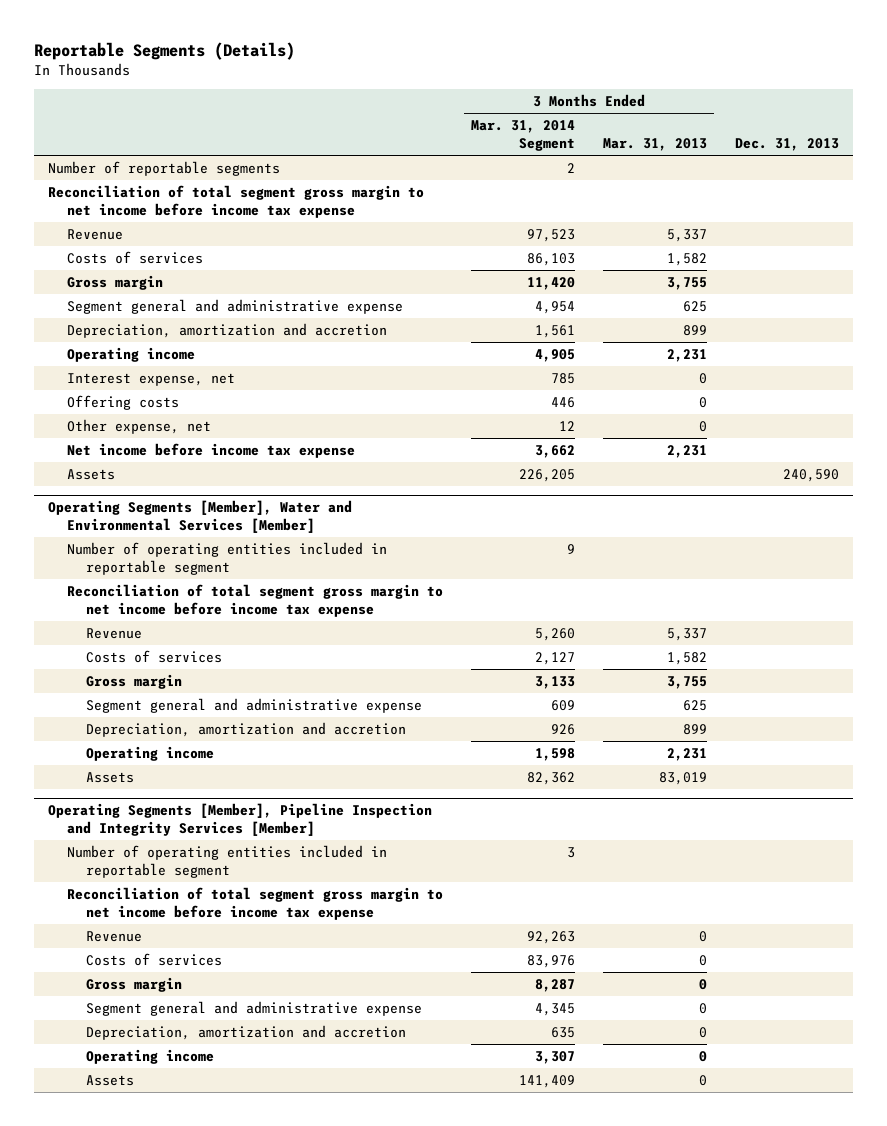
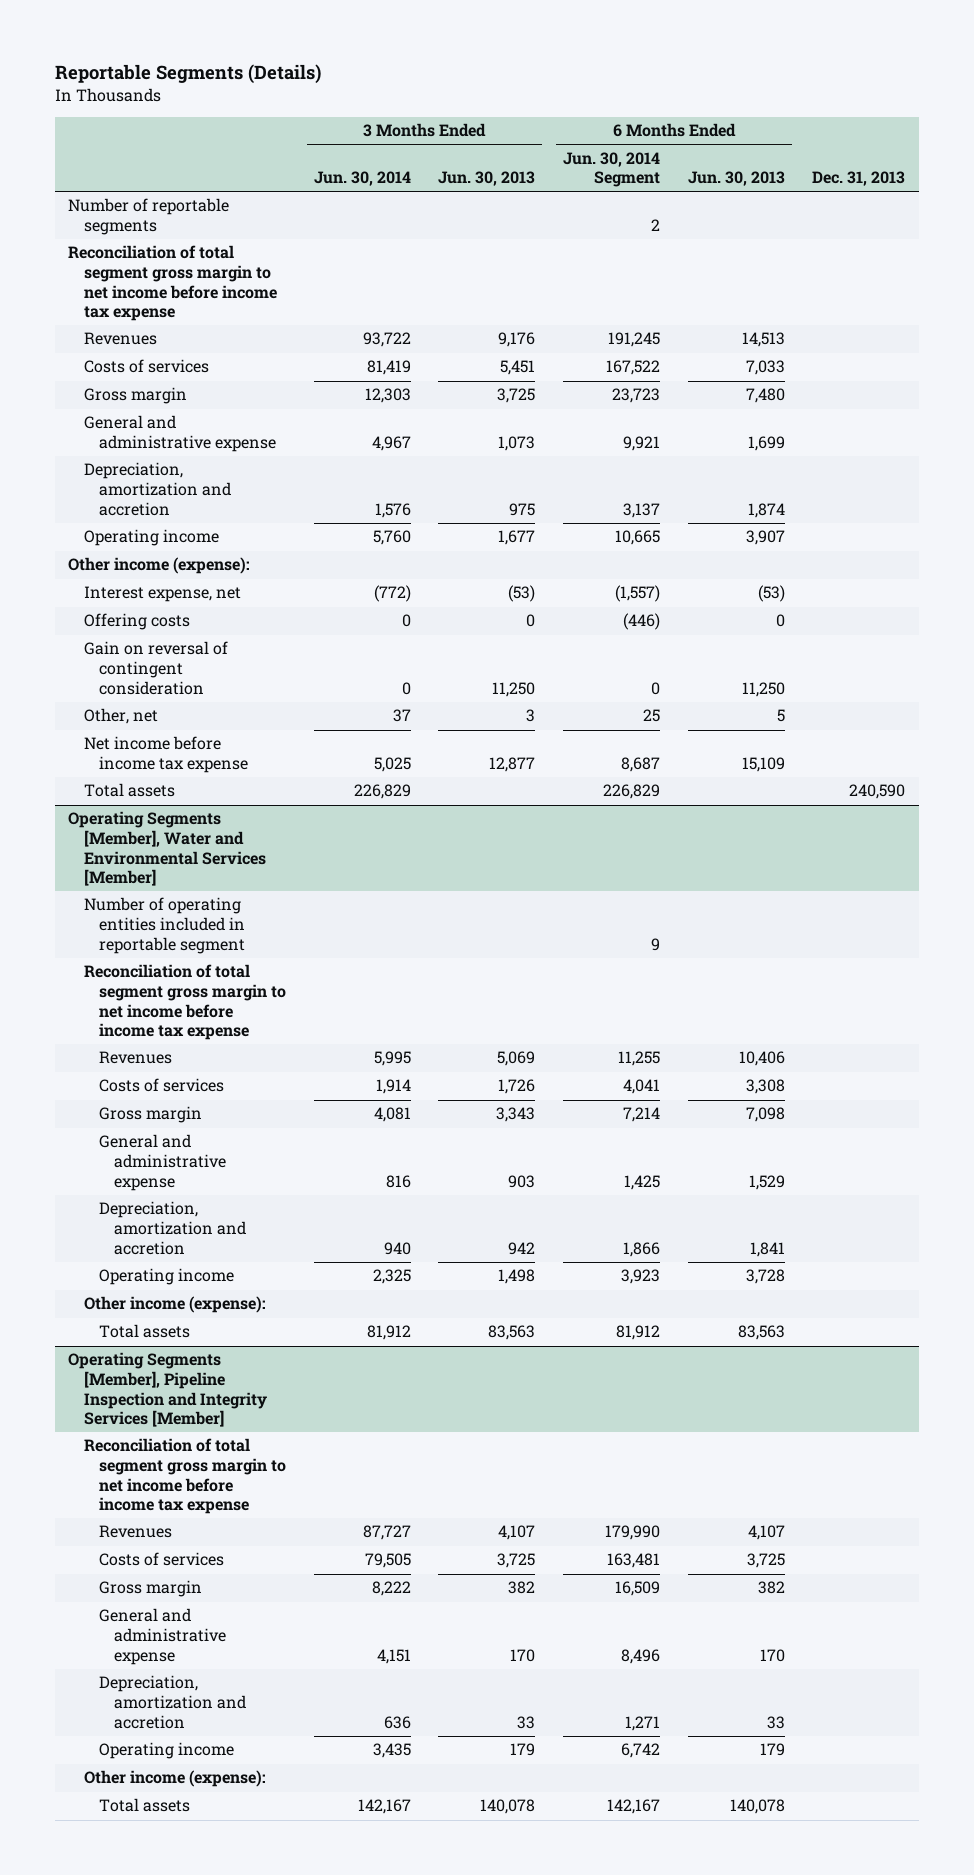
- | 3 Months Ended Mar. 31, 2014 Segment | 3 Months Ended Mar. 31, 2013 | Dec. 31, 2013
+ | 3 Months Ended Jun. 30, 2014 | 3 Months Ended Jun. 30, 2013 | 6 Months Ended Jun. 30, 2014 Segment | 6 Months Ended Jun. 30, 2013 | Dec. 31, 2013
- Revenue | 97,523 | 5,337 |
+ Revenues | 93,722 | 9,176 | 191,245 | 14,513 |
- Segment general and administrative expense | 4,954 | 625 |
+ General and administrative expense | 4,967 | 1,073 | 9,921 | 1,699 |
+ Other income (expense):
- Other expense, net | 12 | 0 |
+ Gain on reversal of contingent consideration | 0 | 11,250 | 0 | 11,250 |
+ Other, net | 37 | 3 | 25 | 5 |
- Assets | 226,205 | | 240,590
+ Total assets | 226,829 | | 226,829 | | 240,590
@ Operating Segments [Member], Water and Environmental Services [Member]
- Revenue | 5,260 | 5,337 |
+ Revenues | 5,995 | 5,069 | 11,255 | 10,406 |
- Segment general and administrative expense | 609 | 625 |
+ General and administrative expense | 816 | 903 | 1,425 | 1,529 |
- Assets | 82,362 | 83,019 |
+ Other income (expense):
+ Total assets | 81,912 | 83,563 | 81,912 | 83,563 |
@ Operating Segments [Member], Pipeline Inspection and Integrity Services [Member]
- Number of operating entities included in reportable segment | 3 | |
- Revenue | 92,263 | 0 |
+ Revenues | 87,727 | 4,107 | 179,990 | 4,107 |
- Segment general and administrative expense | 4,345 | 0 |
+ General and administrative expense | 4,151 | 170 | 8,496 | 170 |
- Assets | 141,409 | 0 |
+ Other income (expense):
+ Total assets | 142,167 | 140,078 | 142,167 | 140,078 |

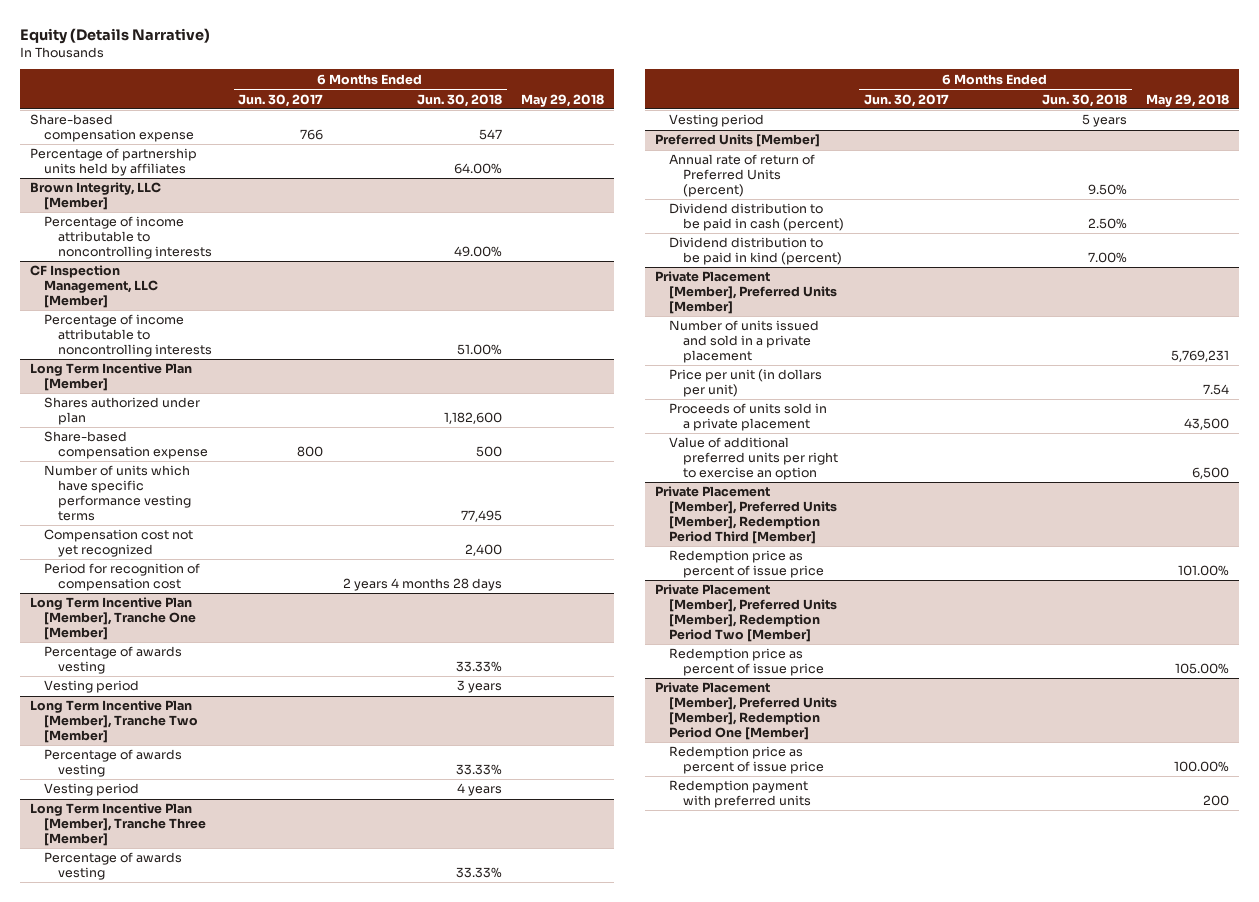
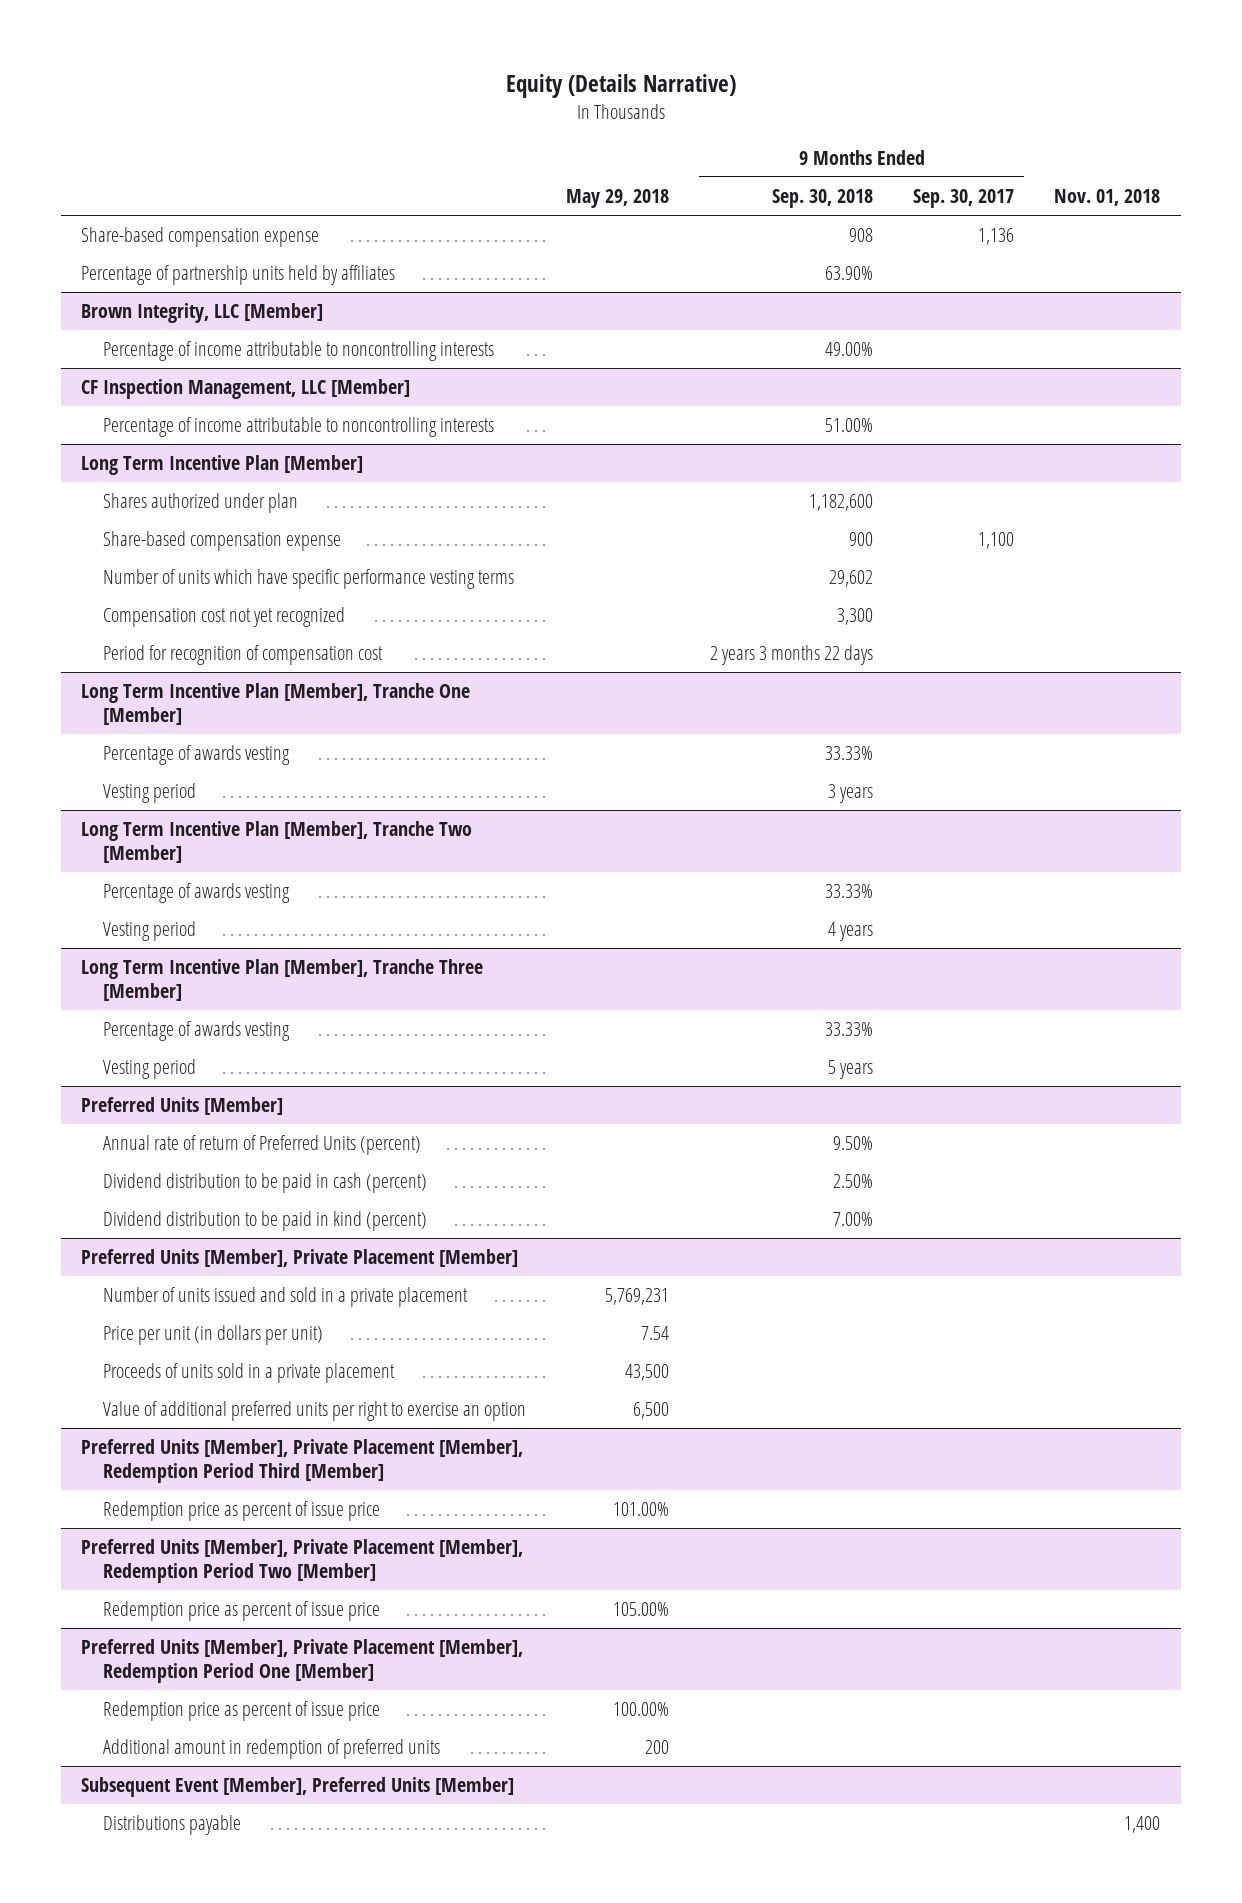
- | 6 Months Ended Jun. 30, 2017 | 6 Months Ended Jun. 30, 2018 | May 29, 2018
+ | May 29, 2018 | 9 Months Ended Sep. 30, 2018 | 9 Months Ended Sep. 30, 2017 | Nov. 01, 2018
- Private Placement [Member], Preferred Units [Member]
+ Preferred Units [Member], Private Placement [Member]
- Private Placement [Member], Preferred Units [Member], Redemption Period Third [Member]
+ Preferred Units [Member], Private Placement [Member], Redemption Period Third [Member]
- Private Placement [Member], Preferred Units [Member], Redemption Period Two [Member]
+ Preferred Units [Member], Private Placement [Member], Redemption Period Two [Member]
- Private Placement [Member], Preferred Units [Member], Redemption Period One [Member]
+ Preferred Units [Member], Private Placement [Member], Redemption Period One [Member]
- Redemption payment with preferred units | | | 200
+ Additional amount in redemption of preferred units | 200 | | |
+ Subsequent Event [Member], Preferred Units [Member]
+ Distributions payable | | | | 1,400

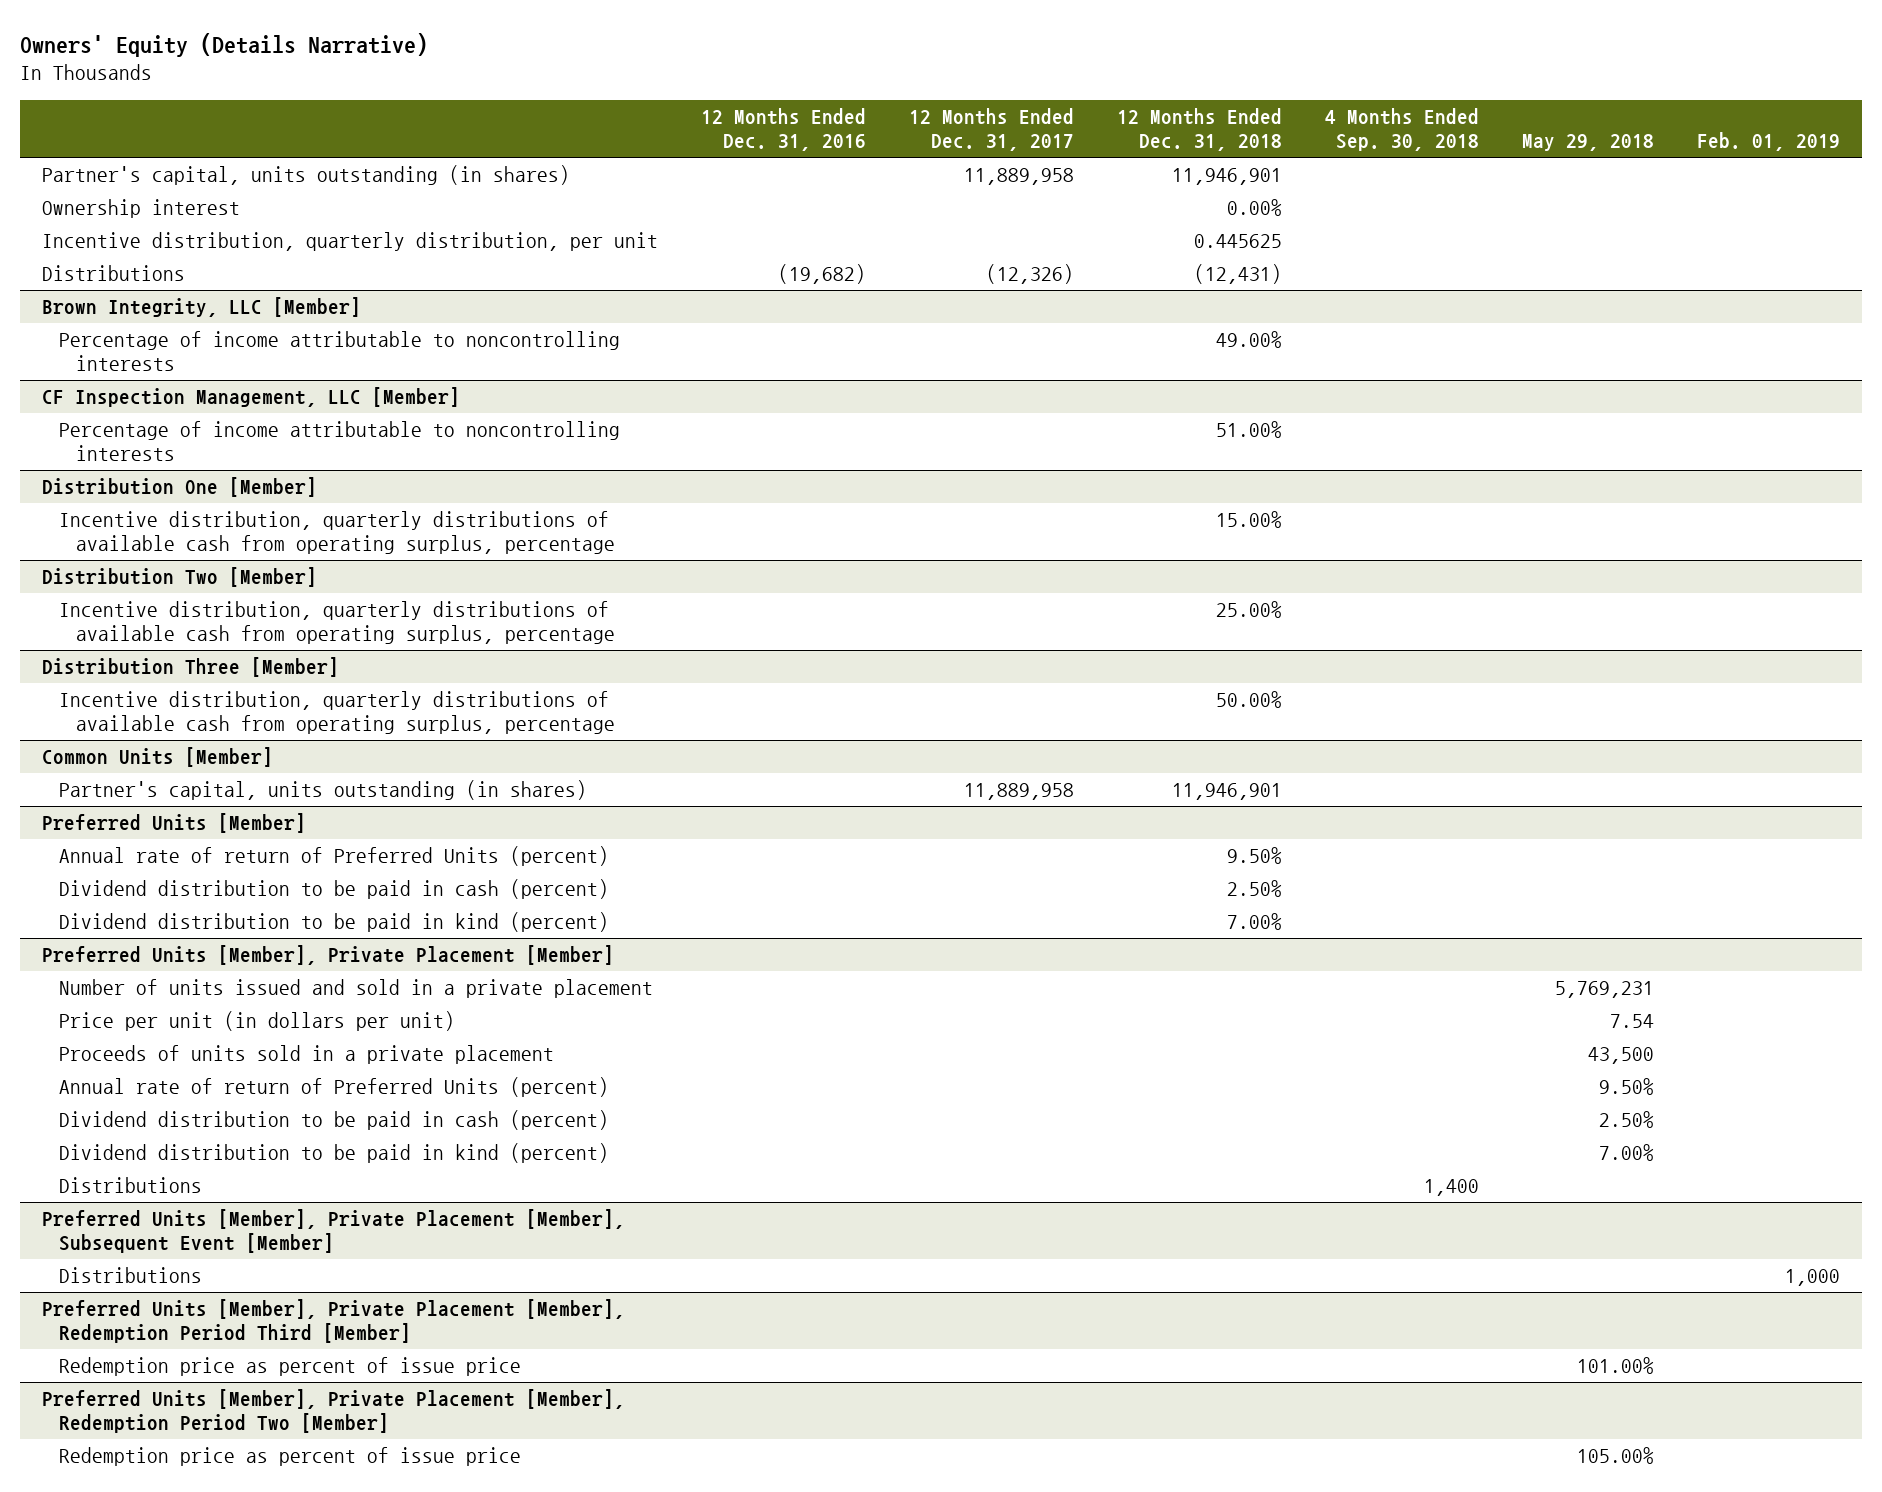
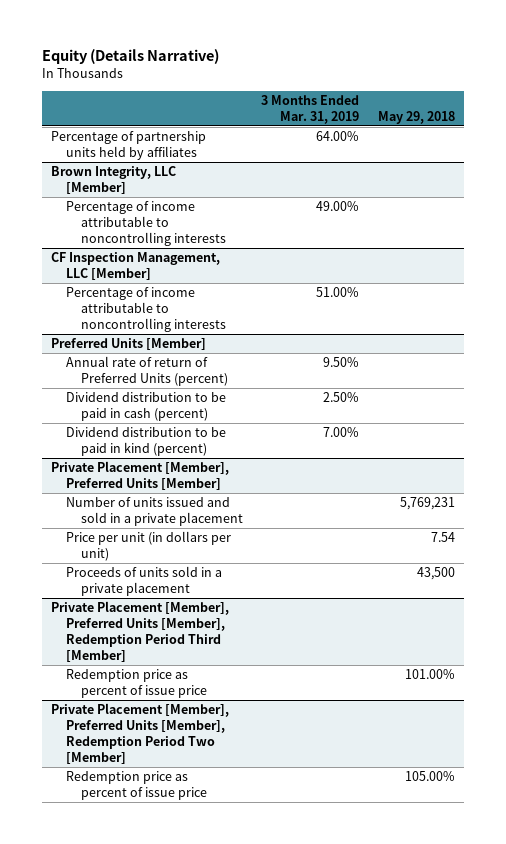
- Owners' Equity (Details Narrative)
+ Equity (Details Narrative)
- | 12 Months Ended Dec. 31, 2016 | 12 Months Ended Dec. 31, 2017 | 12 Months Ended Dec. 31, 2018 | 4 Months Ended Sep. 30, 2018 | May 29, 2018 | Feb. 01, 2019
+ | 3 Months Ended Mar. 31, 2019 | May 29, 2018
- Partner's capital, units outstanding (in shares) | | 11,889,958 | 11,946,901 | | |
- Ownership interest | | | 0.00% | | |
- Incentive distribution, quarterly distribution, per unit | | | 0.445625 | | |
- Distributions | (19,682) | (12,326) | (12,431) | | |
+ Percentage of partnership units held by affiliates | 64.00% |
- Distribution One [Member]
- Incentive distribution, quarterly distributions of available cash from operating surplus, percentage | | | 15.00% | | |
- Distribution Two [Member]
- Incentive distribution, quarterly distributions of available cash from operating surplus, percentage | | | 25.00% | | |
- Distribution Three [Member]
- Incentive distribution, quarterly distributions of available cash from operating surplus, percentage | | | 50.00% | | |
- Common Units [Member]
- Partner's capital, units outstanding (in shares) | | 11,889,958 | 11,946,901 | | |
- Preferred Units [Member], Private Placement [Member]
+ Private Placement [Member], Preferred Units [Member]
- Annual rate of return of Preferred Units (percent) | | | | | 9.50% |
- Dividend distribution to be paid in cash (percent) | | | | | 2.50% |
- Dividend distribution to be paid in kind (percent) | | | | | 7.00% |
- Distributions | | | | 1,400 | |
- Preferred Units [Member], Private Placement [Member], Subsequent Event [Member]
- Distributions | | | | | | 1,000
- Preferred Units [Member], Private Placement [Member], Redemption Period Third [Member]
+ Private Placement [Member], Preferred Units [Member], Redemption Period Third [Member]
- Preferred Units [Member], Private Placement [Member], Redemption Period Two [Member]
+ Private Placement [Member], Preferred Units [Member], Redemption Period Two [Member]

